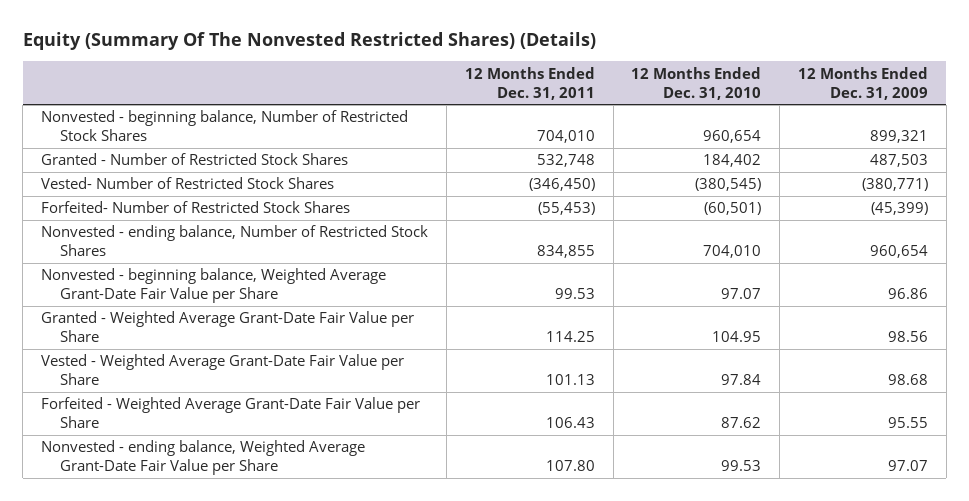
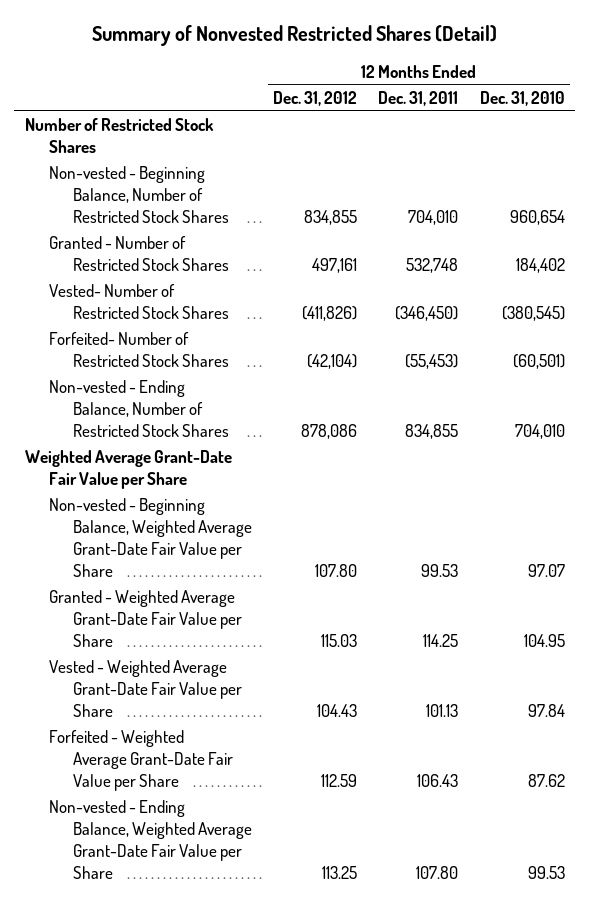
- Equity (Summary Of The Nonvested Restricted Shares) (Details)
+ Summary of Nonvested Restricted Shares (Detail)
- | 12 Months Ended Dec. 31, 2011 | 12 Months Ended Dec. 31, 2010 | 12 Months Ended Dec. 31, 2009
+ | 12 Months Ended Dec. 31, 2012 | 12 Months Ended Dec. 31, 2011 | 12 Months Ended Dec. 31, 2010
- Nonvested - beginning balance, Number of Restricted Stock Shares | 704,010 | 960,654 | 899,321
+ Number of Restricted Stock Shares
+ Non-vested - Beginning Balance, Number of Restricted Stock Shares | 834,855 | 704,010 | 960,654
- Nonvested - ending balance, Number of Restricted Stock Shares | 834,855 | 704,010 | 960,654
- Nonvested - beginning balance, Weighted Average Grant-Date Fair Value per Share | 99.53 | 97.07 | 96.86
+ Non-vested - Ending Balance, Number of Restricted Stock Shares | 878,086 | 834,855 | 704,010
+ Weighted Average Grant-Date Fair Value per Share
+ Non-vested - Beginning Balance, Weighted Average Grant-Date Fair Value per Share | 107.80 | 99.53 | 97.07
- Nonvested - ending balance, Weighted Average Grant-Date Fair Value per Share | 107.80 | 99.53 | 97.07
+ Non-vested - Ending Balance, Weighted Average Grant-Date Fair Value per Share | 113.25 | 107.80 | 99.53

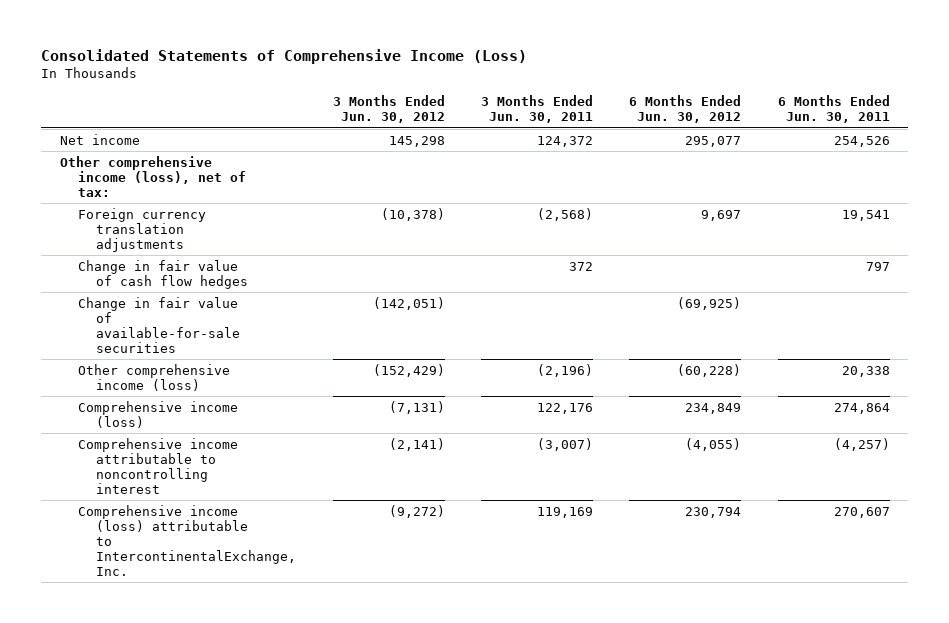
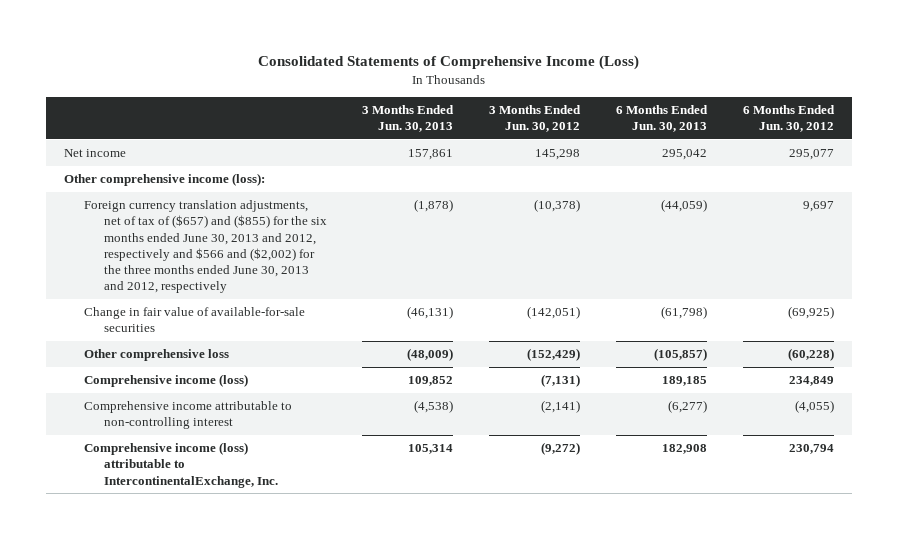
- | 3 Months Ended Jun. 30, 2012 | 3 Months Ended Jun. 30, 2011 | 6 Months Ended Jun. 30, 2012 | 6 Months Ended Jun. 30, 2011
+ | 3 Months Ended Jun. 30, 2013 | 3 Months Ended Jun. 30, 2012 | 6 Months Ended Jun. 30, 2013 | 6 Months Ended Jun. 30, 2012
- Other comprehensive income (loss), net of tax:
- Foreign currency translation adjustments | (10,378) | (2,568) | 9,697 | 19,541
- Change in fair value of cash flow hedges | | 372 | | 797
+ Other comprehensive income (loss):
+ Foreign currency translation adjustments, net of tax of ($657) and ($855) for the six months ended June 30, 2013 and 2012, respectively and $566 and ($2,002) for the three months ended June 30, 2013 and 2012, respectively | (1,878) | (10,378) | (44,059) | 9,697
- Other comprehensive income (loss) | (152,429) | (2,196) | (60,228) | 20,338
+ Other comprehensive loss | (48,009) | (152,429) | (105,857) | (60,228)
- Comprehensive income attributable to noncontrolling interest | (2,141) | (3,007) | (4,055) | (4,257)
+ Comprehensive income attributable to non-controlling interest | (4,538) | (2,141) | (6,277) | (4,055)

